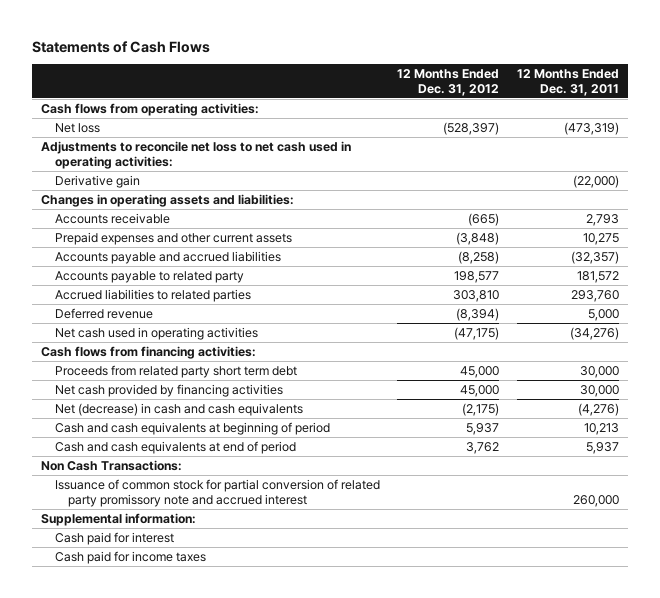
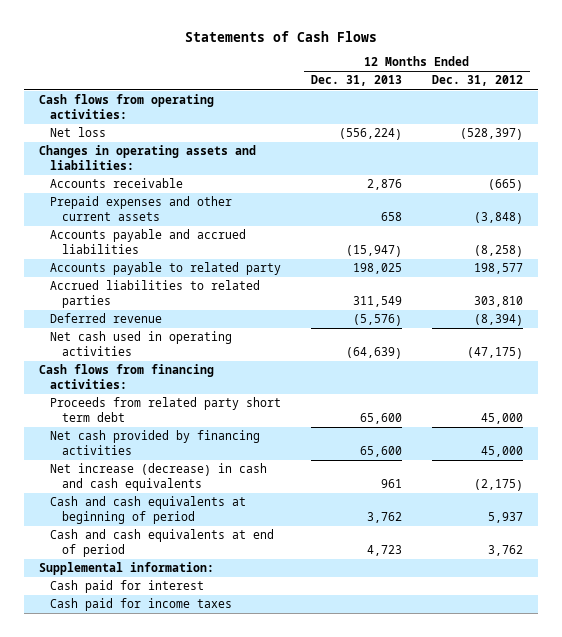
- | 12 Months Ended Dec. 31, 2012 | 12 Months Ended Dec. 31, 2011
+ | 12 Months Ended Dec. 31, 2013 | 12 Months Ended Dec. 31, 2012
- Adjustments to reconcile net loss to net cash used in operating activities:
- Derivative gain | | (22,000)
- Net (decrease) in cash and cash equivalents | (2,175) | (4,276)
+ Net increase (decrease) in cash and cash equivalents | 961 | (2,175)
- Non Cash Transactions:
- Issuance of common stock for partial conversion of related party promissory note and accrued interest | | 260,000

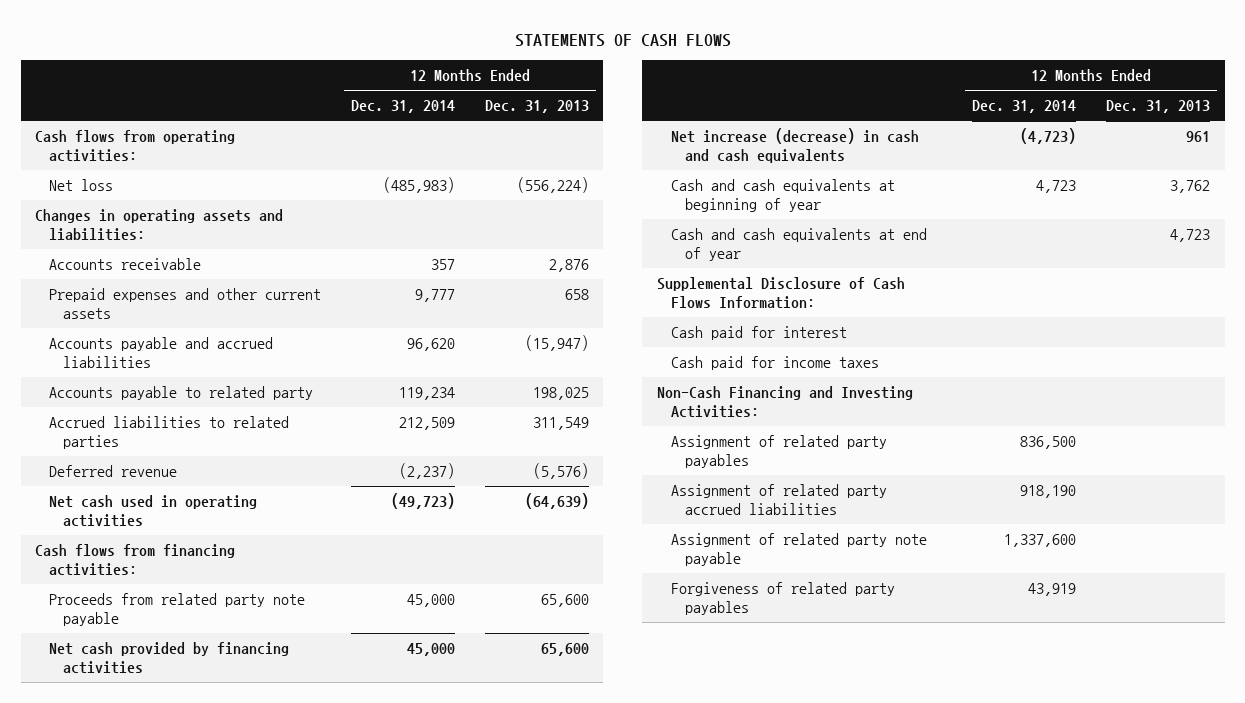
- Statements of Cash Flows
+ STATEMENTS OF CASH FLOWS
- | 12 Months Ended Dec. 31, 2013 | 12 Months Ended Dec. 31, 2012
+ | 12 Months Ended Dec. 31, 2014 | 12 Months Ended Dec. 31, 2013
- Proceeds from related party short term debt | 65,600 | 45,000
+ Proceeds from related party note payable | 45,000 | 65,600
- Cash and cash equivalents at beginning of period | 3,762 | 5,937
- Cash and cash equivalents at end of period | 4,723 | 3,762
- Supplemental information:
+ Cash and cash equivalents at beginning of year | 4,723 | 3,762
+ Cash and cash equivalents at end of year | | 4,723
+ Supplemental Disclosure of Cash Flows Information:
+ Non-Cash Financing and Investing Activities:
+ Assignment of related party payables | 836,500 |
+ Assignment of related party accrued liabilities | 918,190 |
+ Assignment of related party note payable | 1,337,600 |
+ Forgiveness of related party payables | 43,919 |

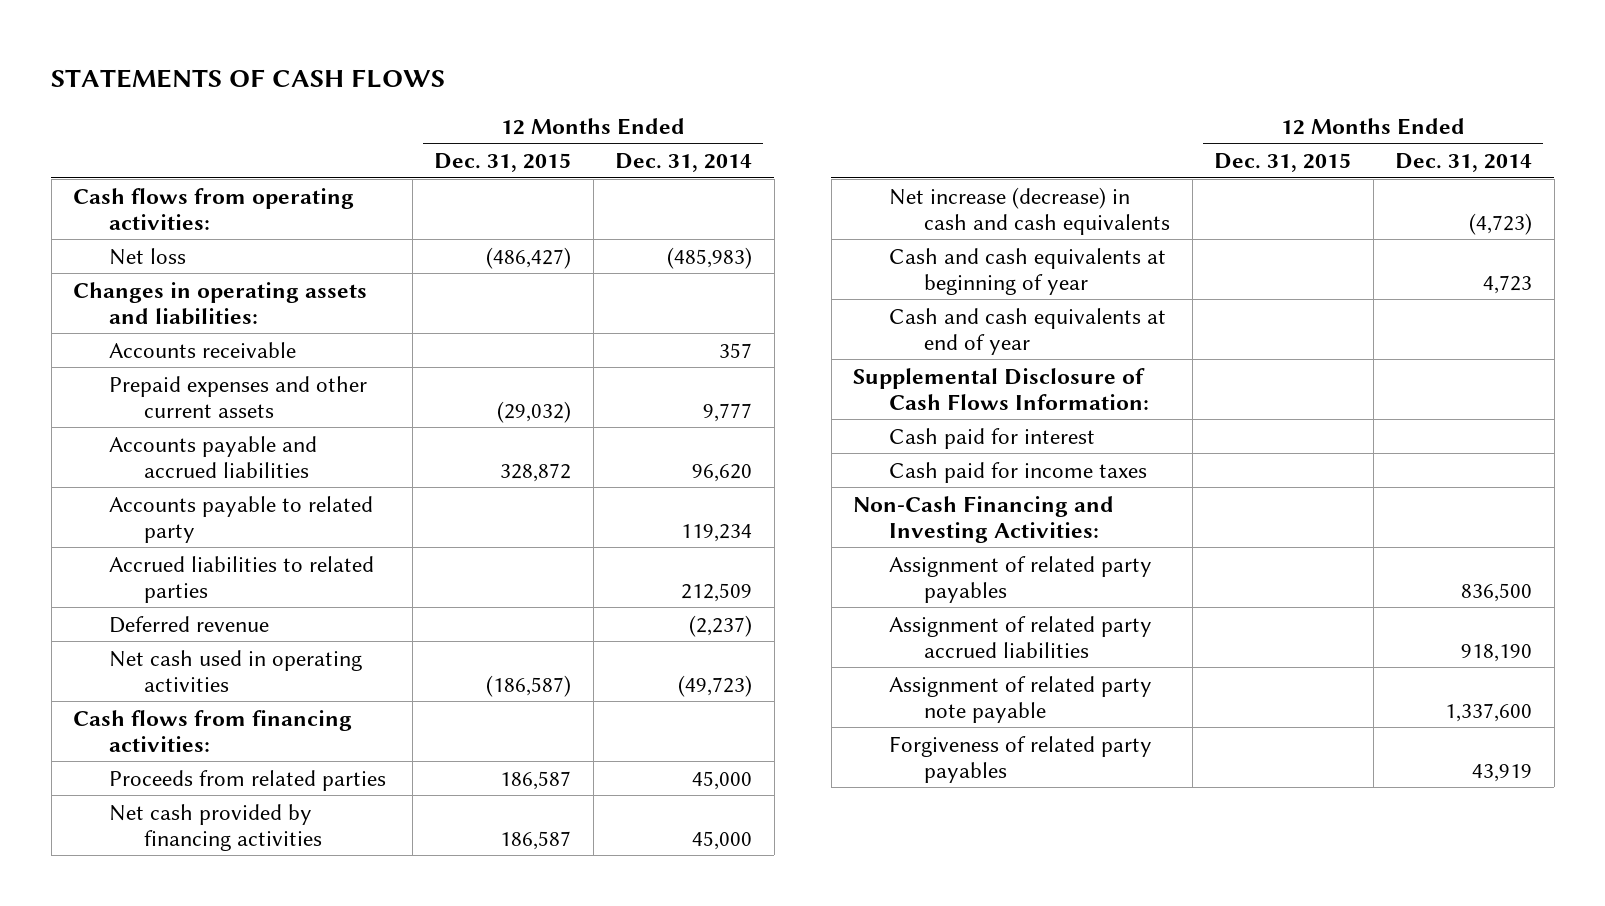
- | 12 Months Ended Dec. 31, 2014 | 12 Months Ended Dec. 31, 2013
+ | 12 Months Ended Dec. 31, 2015 | 12 Months Ended Dec. 31, 2014
- Proceeds from related party note payable | 45,000 | 65,600
+ Proceeds from related parties | 186,587 | 45,000

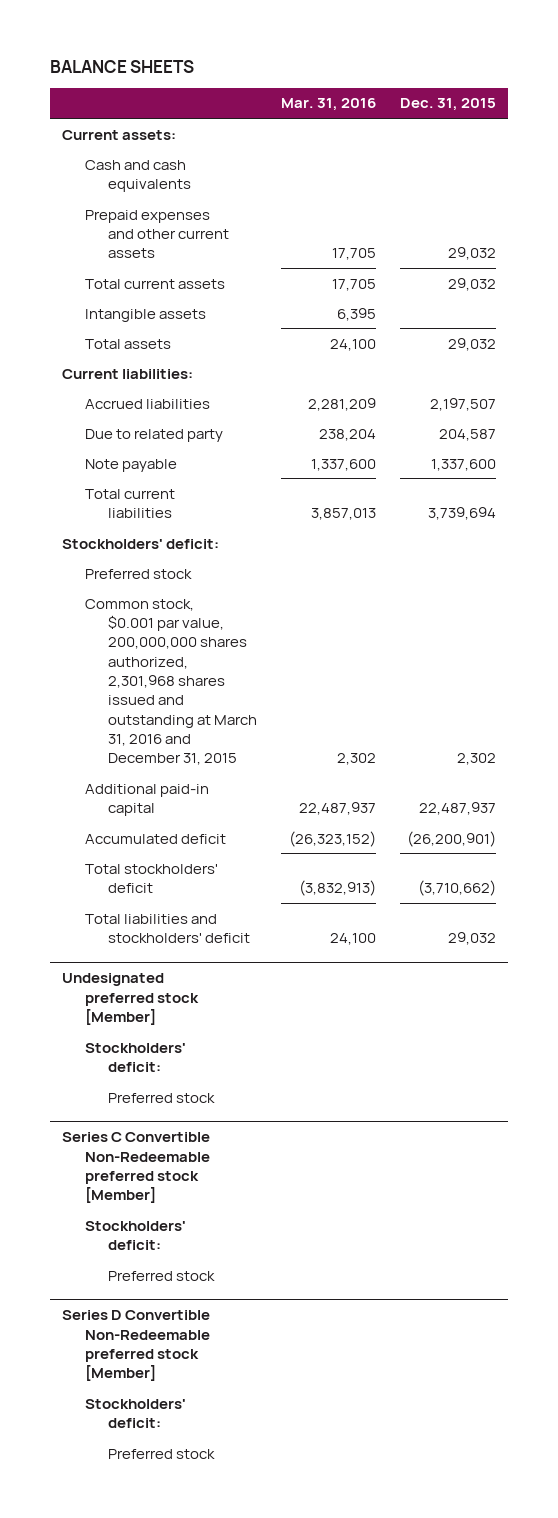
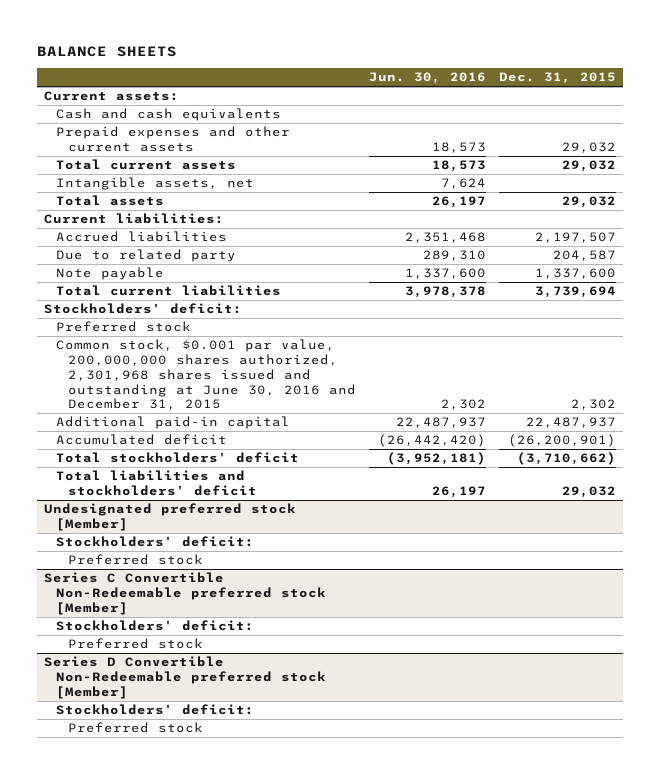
- | Mar. 31, 2016 | Dec. 31, 2015
+ | Jun. 30, 2016 | Dec. 31, 2015
- Intangible assets | 6,395 |
+ Intangible assets, net | 7,624 |
- Common stock, $0.001 par value, 200,000,000 shares authorized, 2,301,968 shares issued and outstanding at March 31, 2016 and December 31, 2015 | 2,302 | 2,302
+ Common stock, $0.001 par value, 200,000,000 shares authorized, 2,301,968 shares issued and outstanding at June 30, 2016 and December 31, 2015 | 2,302 | 2,302

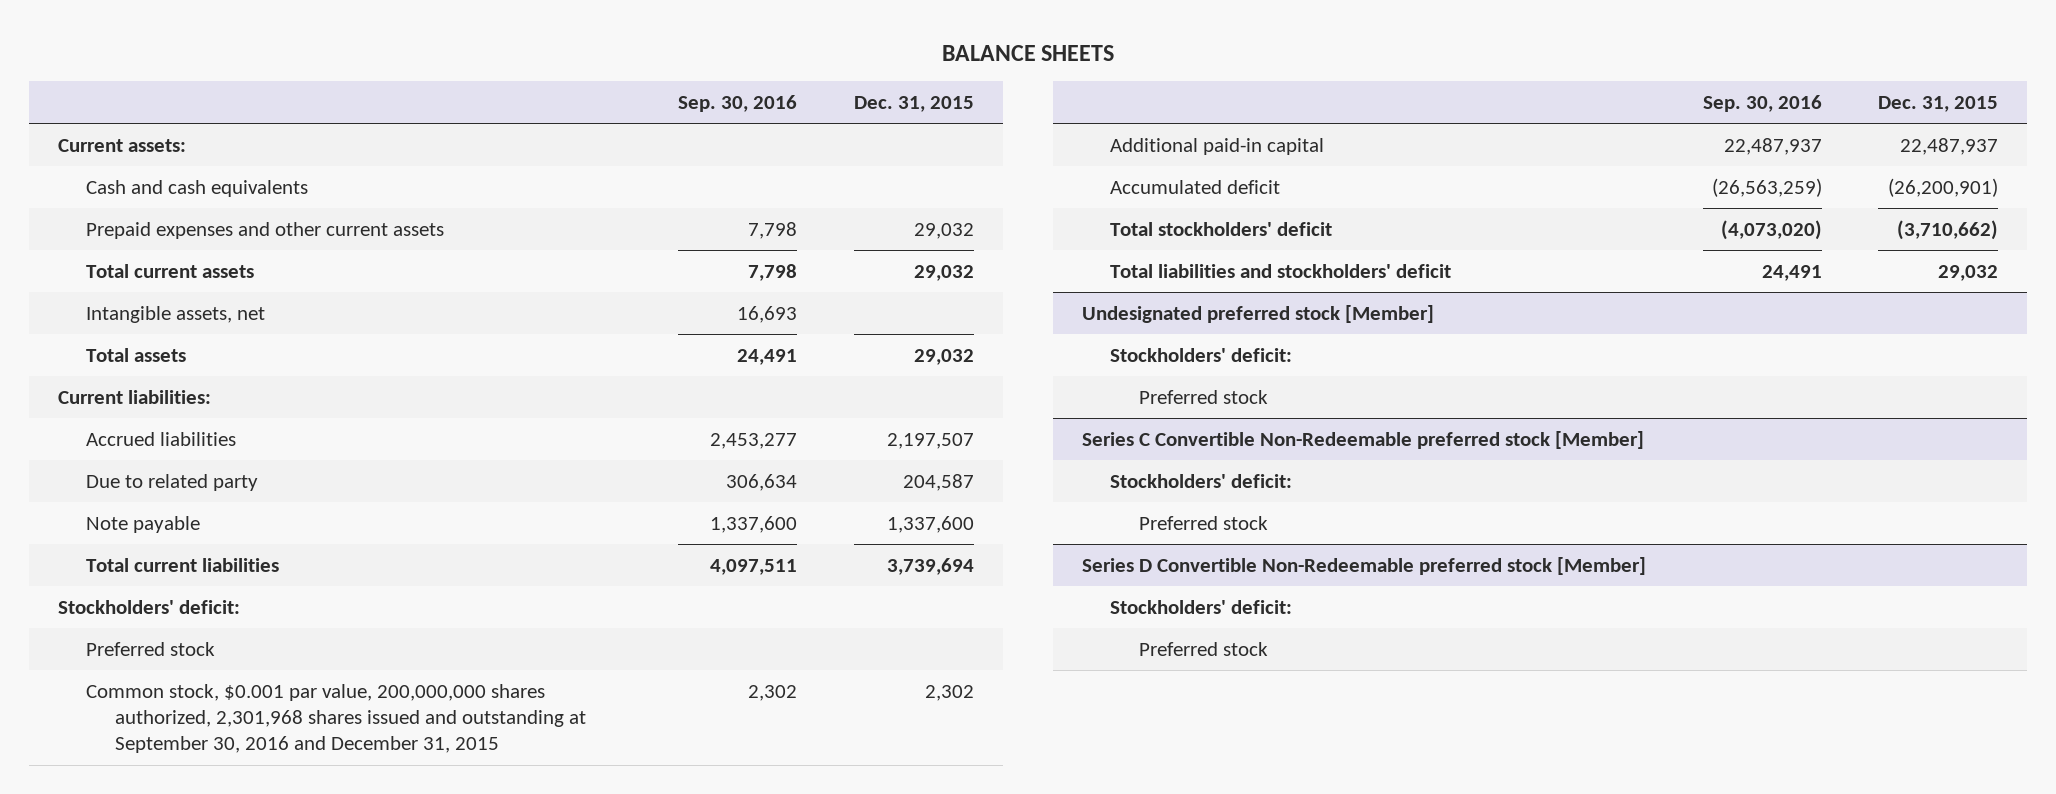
- | Jun. 30, 2016 | Dec. 31, 2015
+ | Sep. 30, 2016 | Dec. 31, 2015
- Common stock, $0.001 par value, 200,000,000 shares authorized, 2,301,968 shares issued and outstanding at June 30, 2016 and December 31, 2015 | 2,302 | 2,302
+ Common stock, $0.001 par value, 200,000,000 shares authorized, 2,301,968 shares issued and outstanding at September 30, 2016 and December 31, 2015 | 2,302 | 2,302

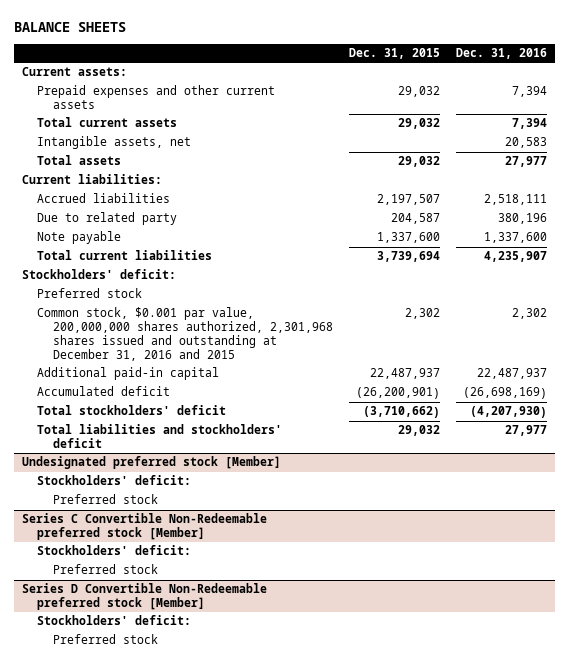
- | Sep. 30, 2016 | Dec. 31, 2015
+ | Dec. 31, 2015 | Dec. 31, 2016
- Cash and cash equivalents
- Common stock, $0.001 par value, 200,000,000 shares authorized, 2,301,968 shares issued and outstanding at September 30, 2016 and December 31, 2015 | 2,302 | 2,302
+ Common stock, $0.001 par value, 200,000,000 shares authorized, 2,301,968 shares issued and outstanding at December 31, 2016 and 2015 | 2,302 | 2,302

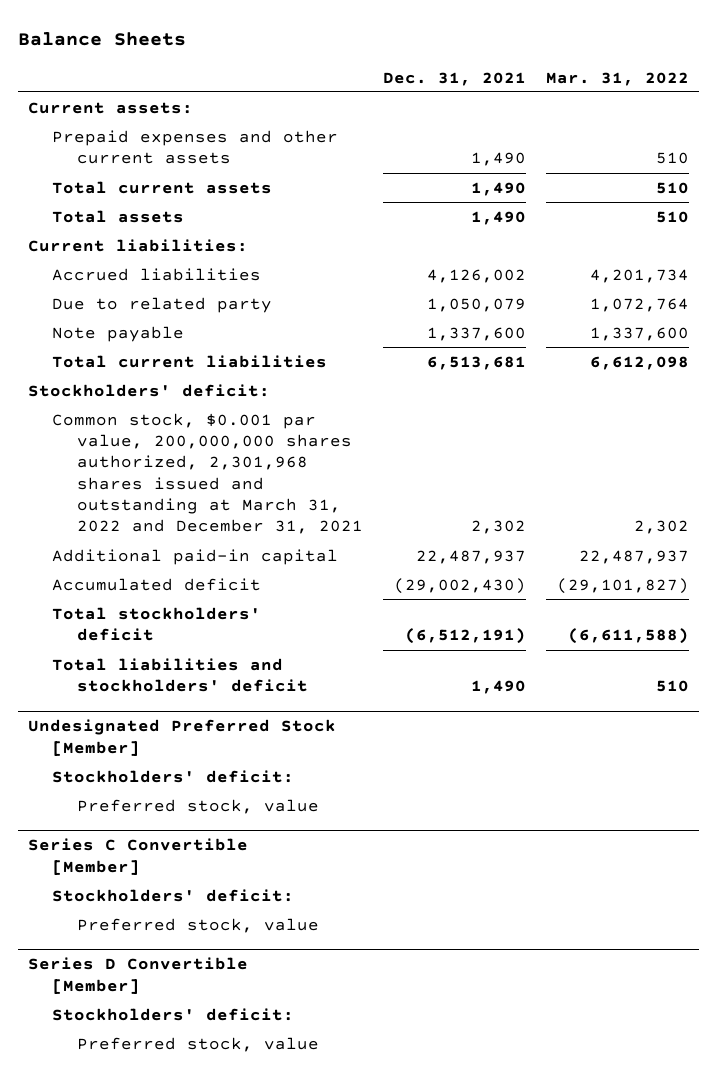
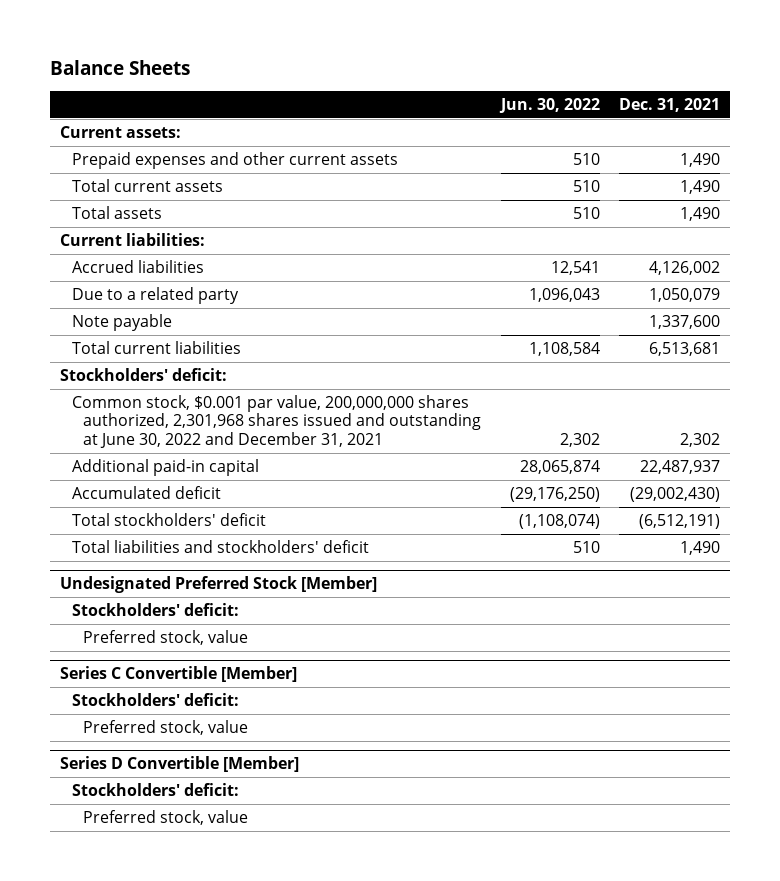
- | Dec. 31, 2021 | Mar. 31, 2022
+ | Jun. 30, 2022 | Dec. 31, 2021
- Due to related party | 1,050,079 | 1,072,764
+ Due to a related party | 1,096,043 | 1,050,079
- Common stock, $0.001 par value, 200,000,000 shares authorized, 2,301,968 shares issued and outstanding at March 31, 2022 and December 31, 2021 | 2,302 | 2,302
+ Common stock, $0.001 par value, 200,000,000 shares authorized, 2,301,968 shares issued and outstanding at June 30, 2022 and December 31, 2021 | 2,302 | 2,302

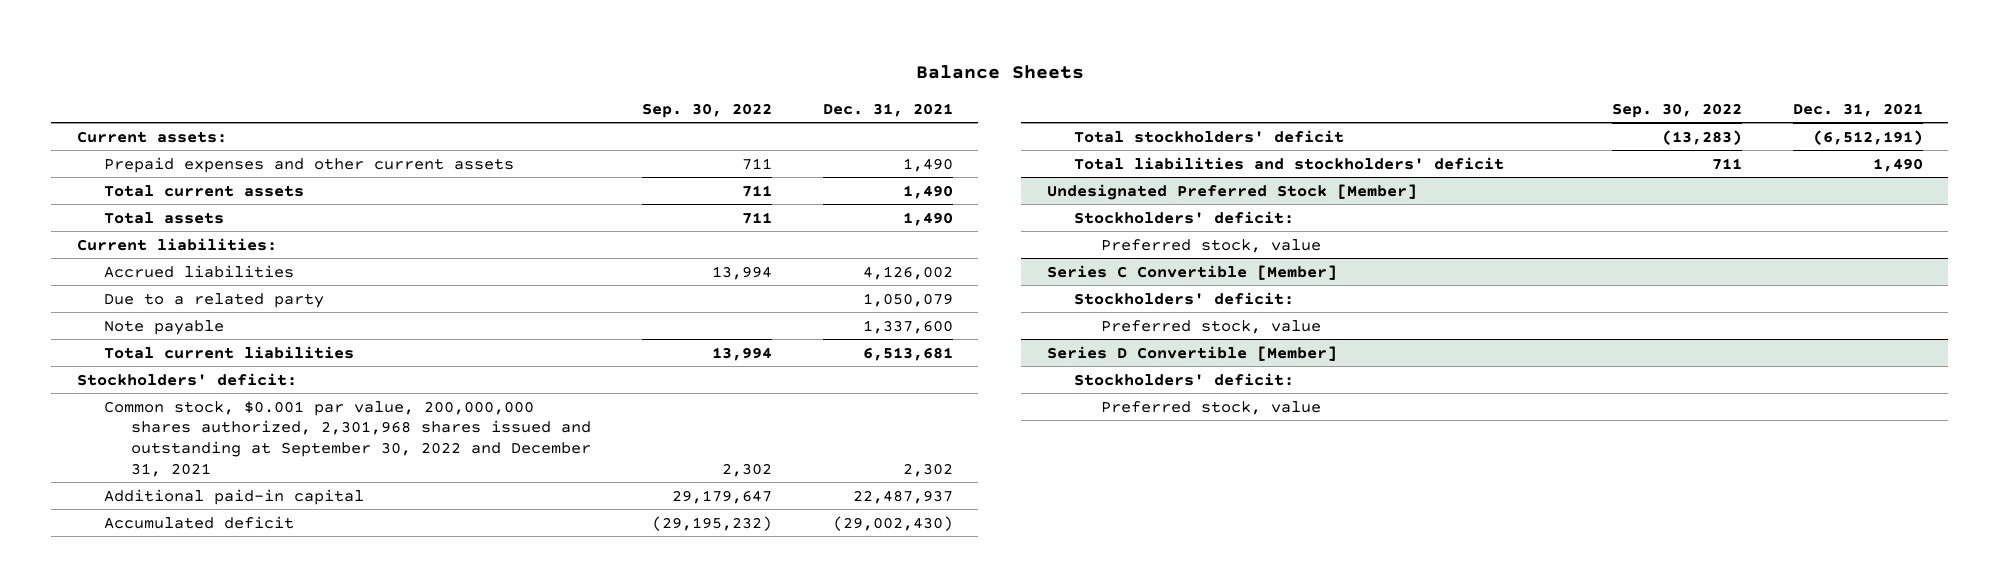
- | Jun. 30, 2022 | Dec. 31, 2021
+ | Sep. 30, 2022 | Dec. 31, 2021
- Common stock, $0.001 par value, 200,000,000 shares authorized, 2,301,968 shares issued and outstanding at June 30, 2022 and December 31, 2021 | 2,302 | 2,302
+ Common stock, $0.001 par value, 200,000,000 shares authorized, 2,301,968 shares issued and outstanding at September 30, 2022 and December 31, 2021 | 2,302 | 2,302

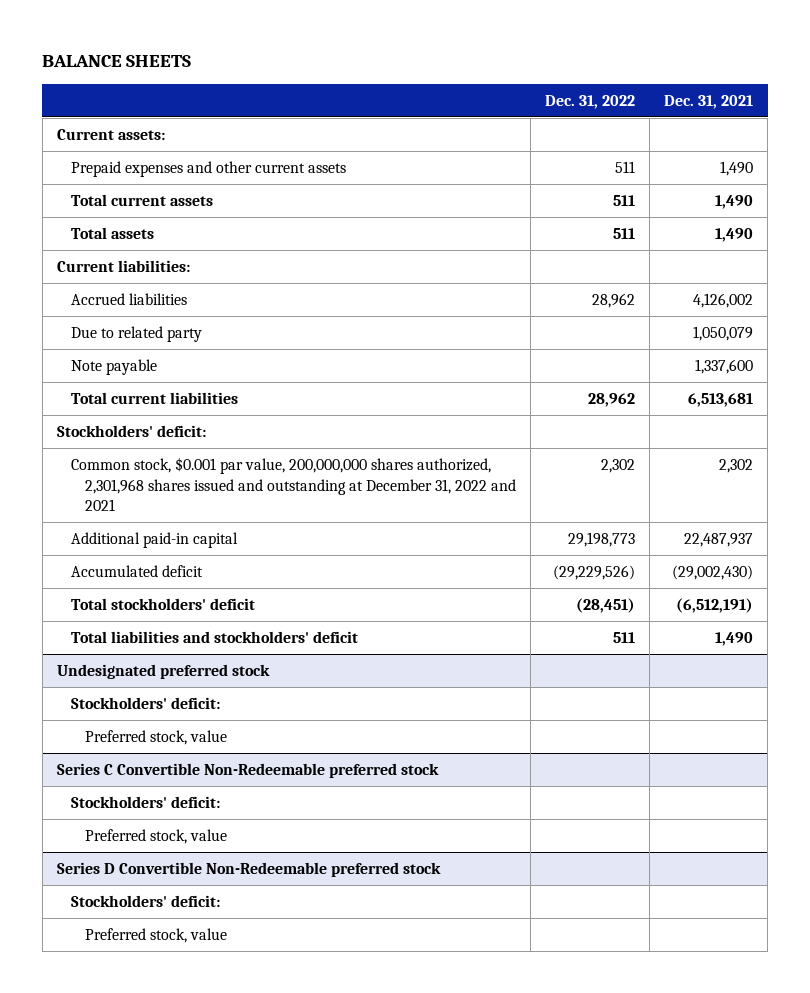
- Balance Sheets
+ BALANCE SHEETS
- | Sep. 30, 2022 | Dec. 31, 2021
+ | Dec. 31, 2022 | Dec. 31, 2021
- Due to a related party | | 1,050,079
+ Due to related party | | 1,050,079
- Common stock, $0.001 par value, 200,000,000 shares authorized, 2,301,968 shares issued and outstanding at September 30, 2022 and December 31, 2021 | 2,302 | 2,302
+ Common stock, $0.001 par value, 200,000,000 shares authorized, 2,301,968 shares issued and outstanding at December 31, 2022 and 2021 | 2,302 | 2,302
- Undesignated Preferred Stock [Member]
+ Undesignated preferred stock
- Series C Convertible [Member]
+ Series C Convertible Non-Redeemable preferred stock
- Series D Convertible [Member]
+ Series D Convertible Non-Redeemable preferred stock

